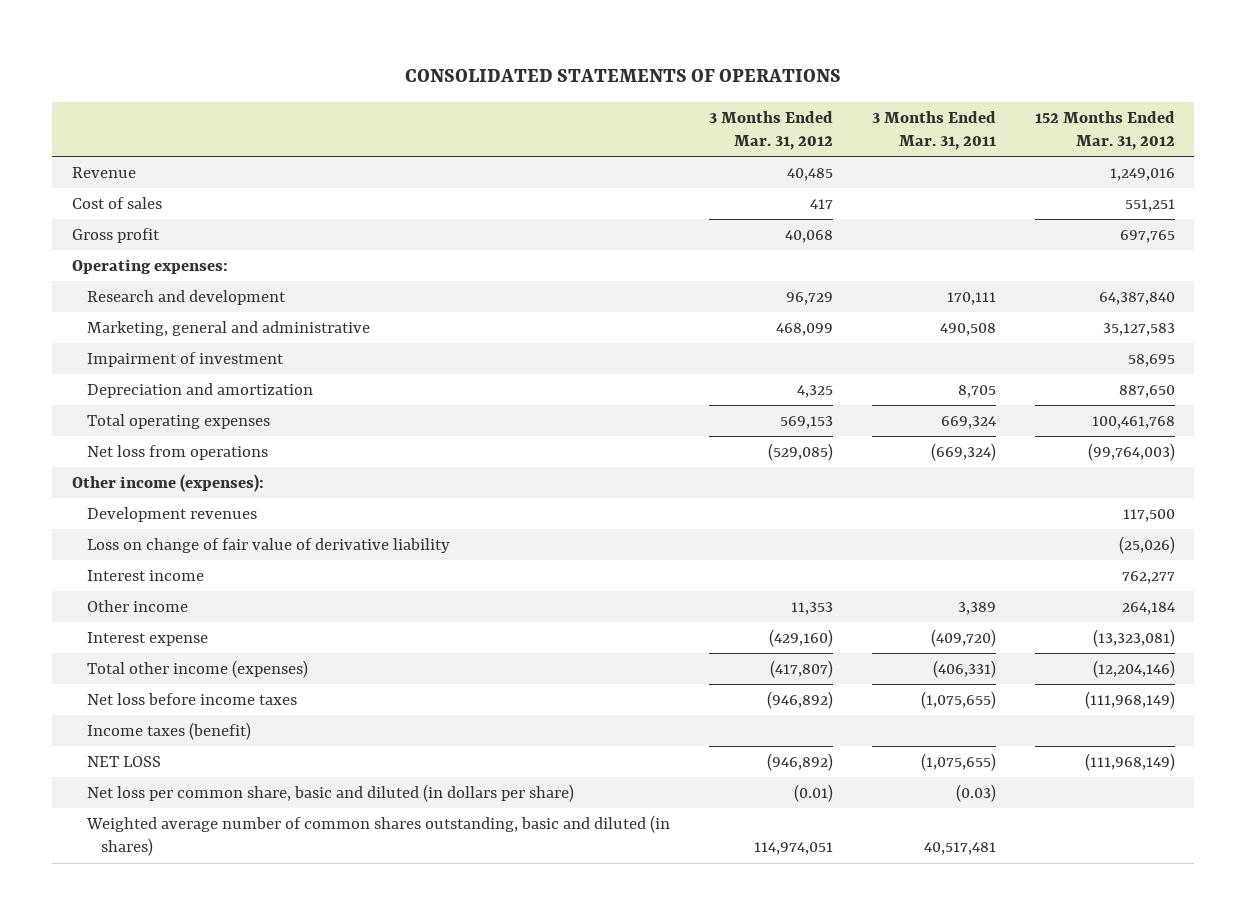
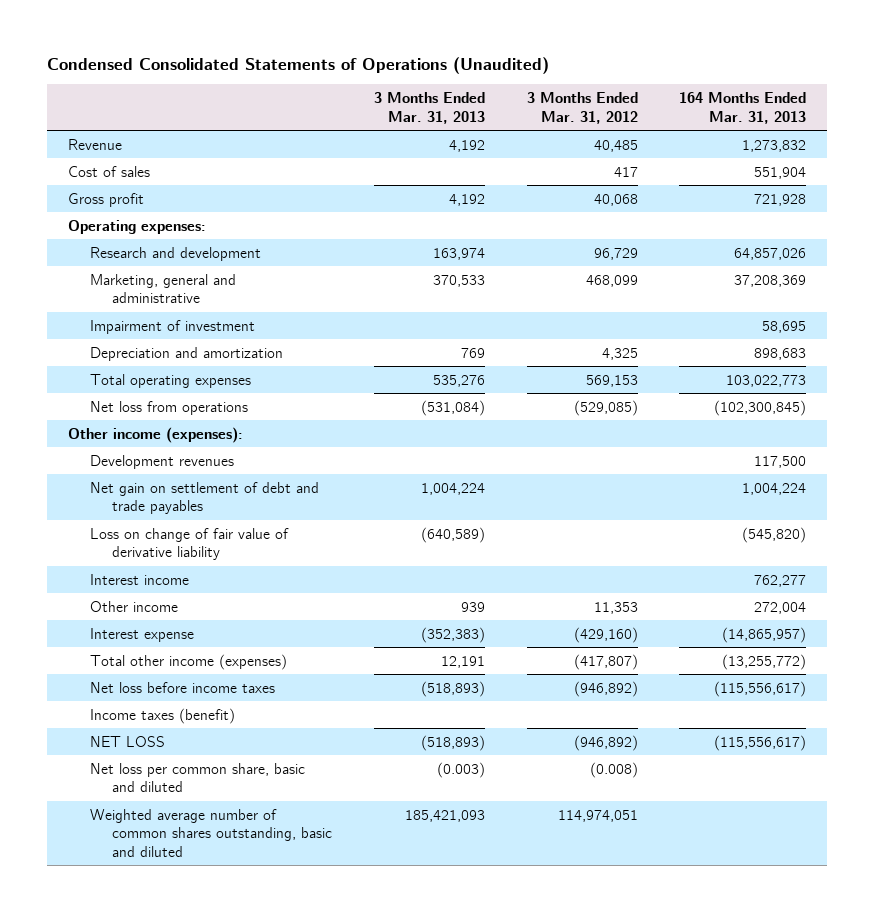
- CONSOLIDATED STATEMENTS OF OPERATIONS
+ Condensed Consolidated Statements of Operations (Unaudited)
- | 3 Months Ended Mar. 31, 2012 | 3 Months Ended Mar. 31, 2011 | 152 Months Ended Mar. 31, 2012
+ | 3 Months Ended Mar. 31, 2013 | 3 Months Ended Mar. 31, 2012 | 164 Months Ended Mar. 31, 2013
+ Net gain on settlement of debt and trade payables | 1,004,224 | | 1,004,224
- Net loss per common share, basic and diluted (in dollars per share) | (0.01) | (0.03) |
- Weighted average number of common shares outstanding, basic and diluted (in shares) | 114,974,051 | 40,517,481 |
+ Net loss per common share, basic and diluted | (0.003) | (0.008) |
+ Weighted average number of common shares outstanding, basic and diluted | 185,421,093 | 114,974,051 |

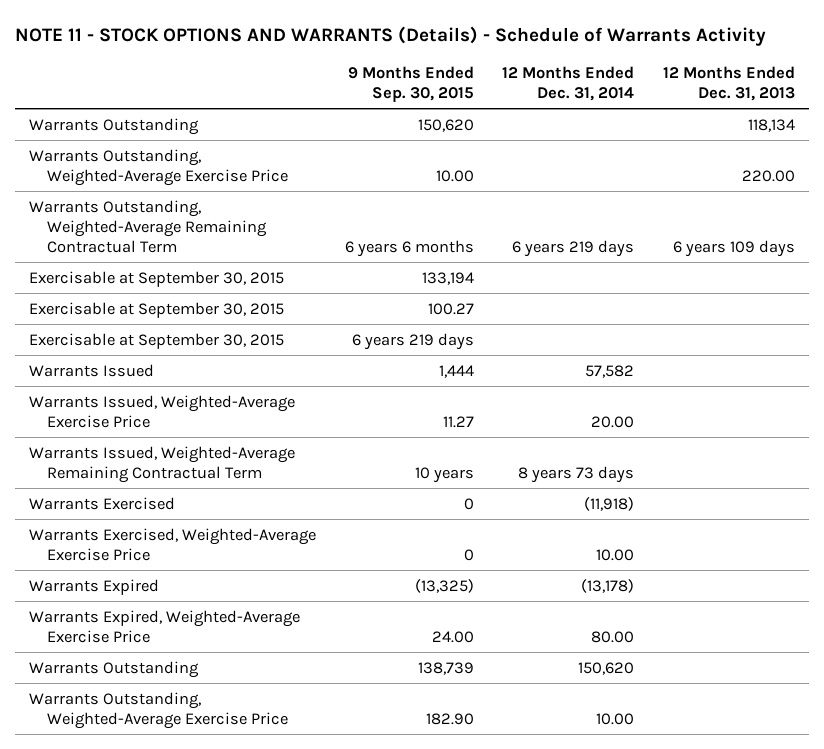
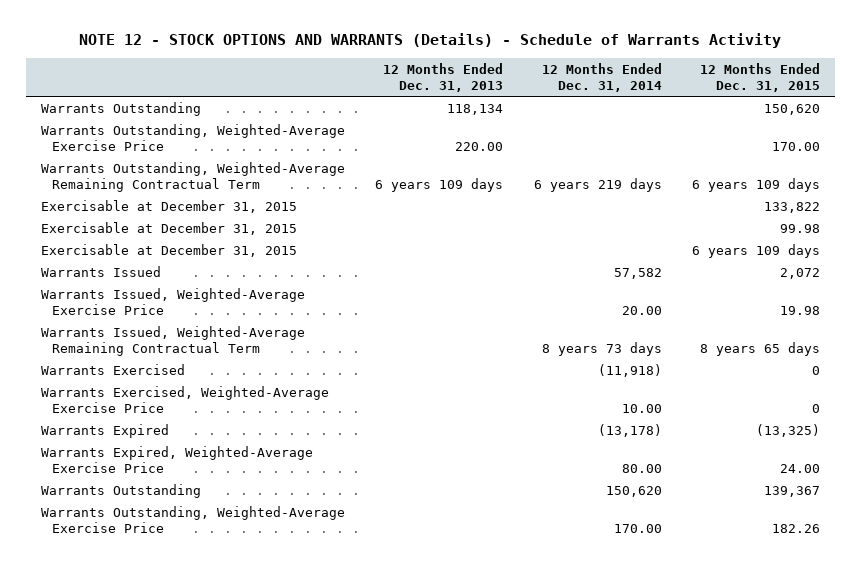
- NOTE 11 - STOCK OPTIONS AND WARRANTS (Details) - Schedule of Warrants Activity
+ NOTE 12 - STOCK OPTIONS AND WARRANTS (Details) - Schedule of Warrants Activity
- | 9 Months Ended Sep. 30, 2015 | 12 Months Ended Dec. 31, 2014 | 12 Months Ended Dec. 31, 2013
+ | 12 Months Ended Dec. 31, 2013 | 12 Months Ended Dec. 31, 2014 | 12 Months Ended Dec. 31, 2015
- Exercisable at September 30, 2015 | 133,194 | |
- Exercisable at September 30, 2015 | 100.27 | |
- Exercisable at September 30, 2015 | 6 years 219 days | |
+ Exercisable at December 31, 2015 | | | 133,822
+ Exercisable at December 31, 2015 | | | 99.98
+ Exercisable at December 31, 2015 | | | 6 years 109 days
- Warrants Outstanding, Weighted-Average Exercise Price | 182.90 | 10.00 |
+ Warrants Outstanding, Weighted-Average Exercise Price | | 170.00 | 182.26

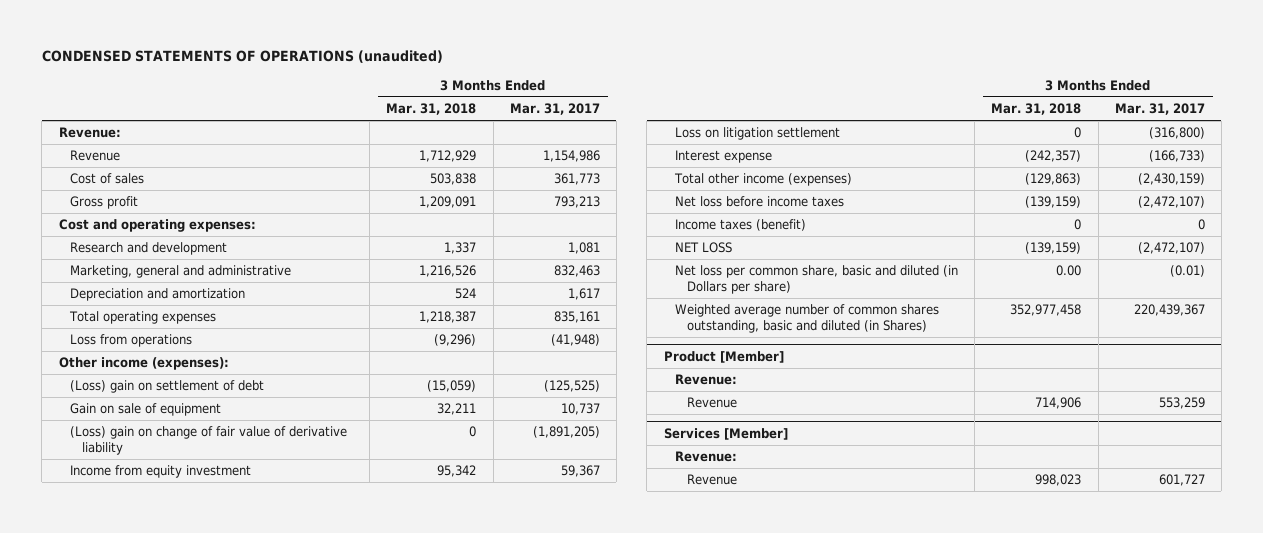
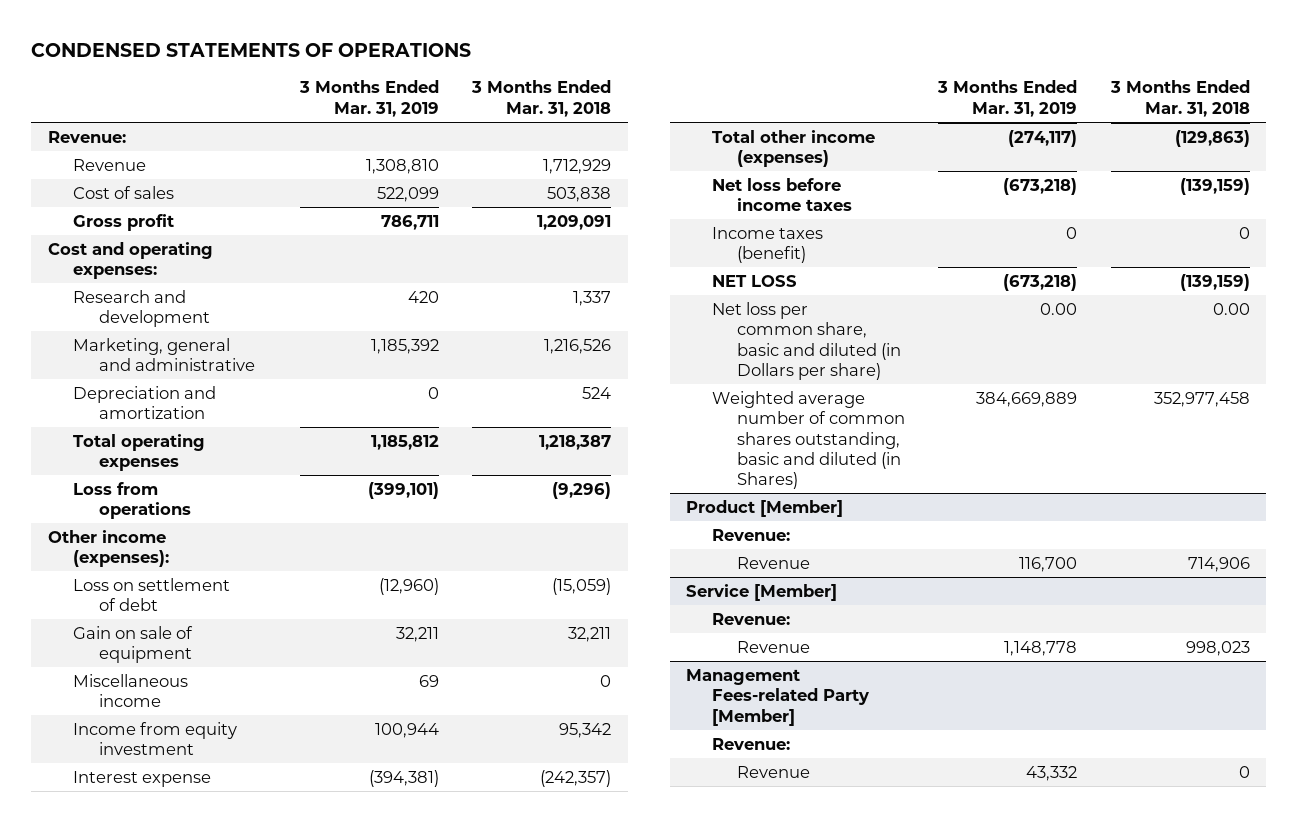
- CONDENSED STATEMENTS OF OPERATIONS (unaudited)
+ CONDENSED STATEMENTS OF OPERATIONS
- | 3 Months Ended Mar. 31, 2018 | 3 Months Ended Mar. 31, 2017
+ | 3 Months Ended Mar. 31, 2019 | 3 Months Ended Mar. 31, 2018
- (Loss) gain on settlement of debt | (15,059) | (125,525)
+ Loss on settlement of debt | (12,960) | (15,059)
- (Loss) gain on change of fair value of derivative liability | 0 | (1,891,205)
+ Miscellaneous income | 69 | 0
- Loss on litigation settlement | 0 | (316,800)
- Services [Member]
+ Service [Member]
+ Management Fees-related Party [Member]
+ Revenue:
+ Revenue | 43,332 | 0

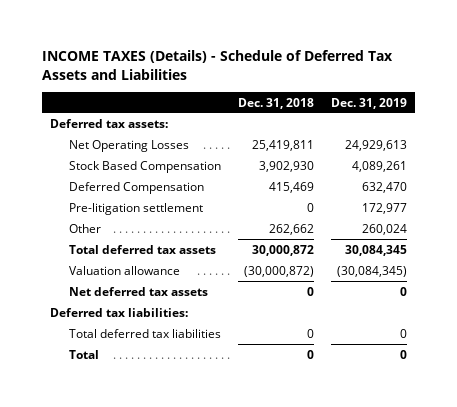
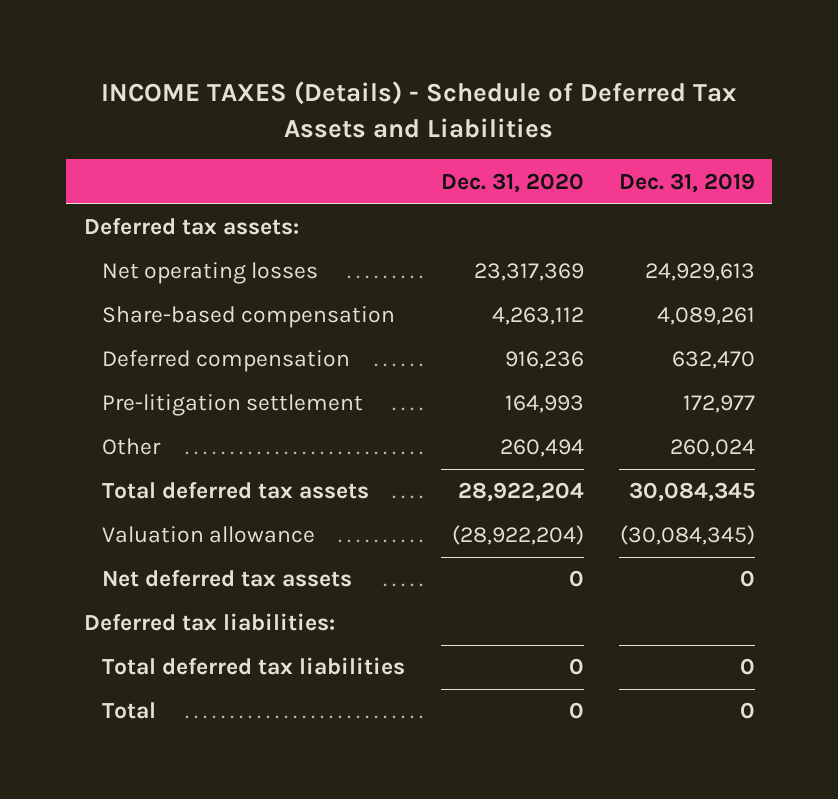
- | Dec. 31, 2018 | Dec. 31, 2019
+ | Dec. 31, 2020 | Dec. 31, 2019
- Net Operating Losses | 25,419,811 | 24,929,613
- Stock Based Compensation | 3,902,930 | 4,089,261
- Deferred Compensation | 415,469 | 632,470
+ Net operating losses | 23,317,369 | 24,929,613
+ Share-based compensation | 4,263,112 | 4,089,261
+ Deferred compensation | 916,236 | 632,470

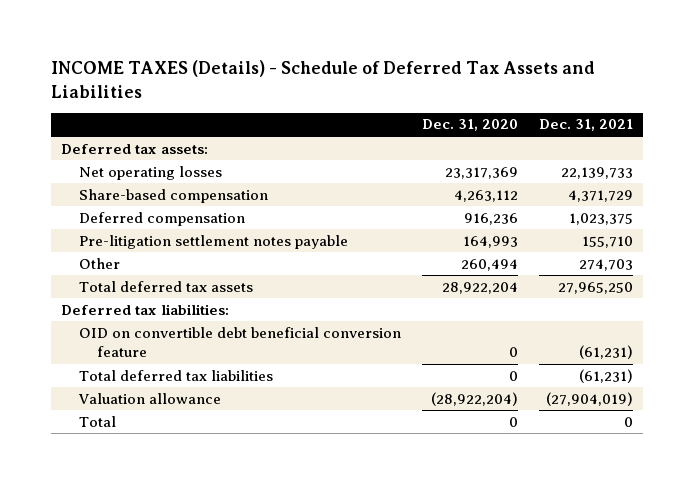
- | Dec. 31, 2020 | Dec. 31, 2019
+ | Dec. 31, 2020 | Dec. 31, 2021
- Pre-litigation settlement | 164,993 | 172,977
+ Pre-litigation settlement notes payable | 164,993 | 155,710
- Net deferred tax assets | 0 | 0
+ OID on convertible debt beneficial conversion feature | 0 | (61,231)
moved down: Valuation allowance | (28,922,204) | (27,904,019)

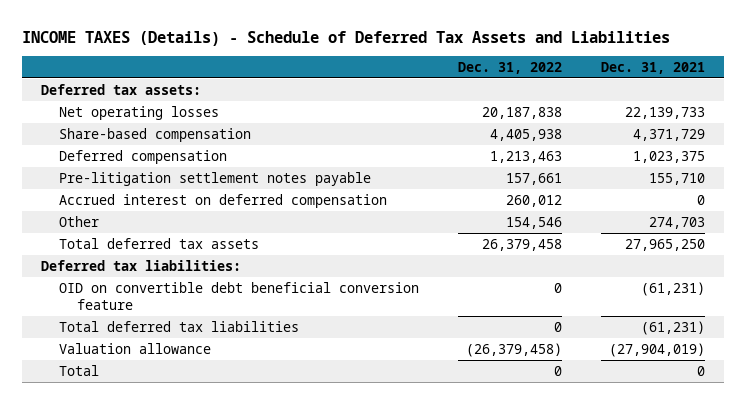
- | Dec. 31, 2020 | Dec. 31, 2021
+ | Dec. 31, 2022 | Dec. 31, 2021
+ Accrued interest on deferred compensation | 260,012 | 0

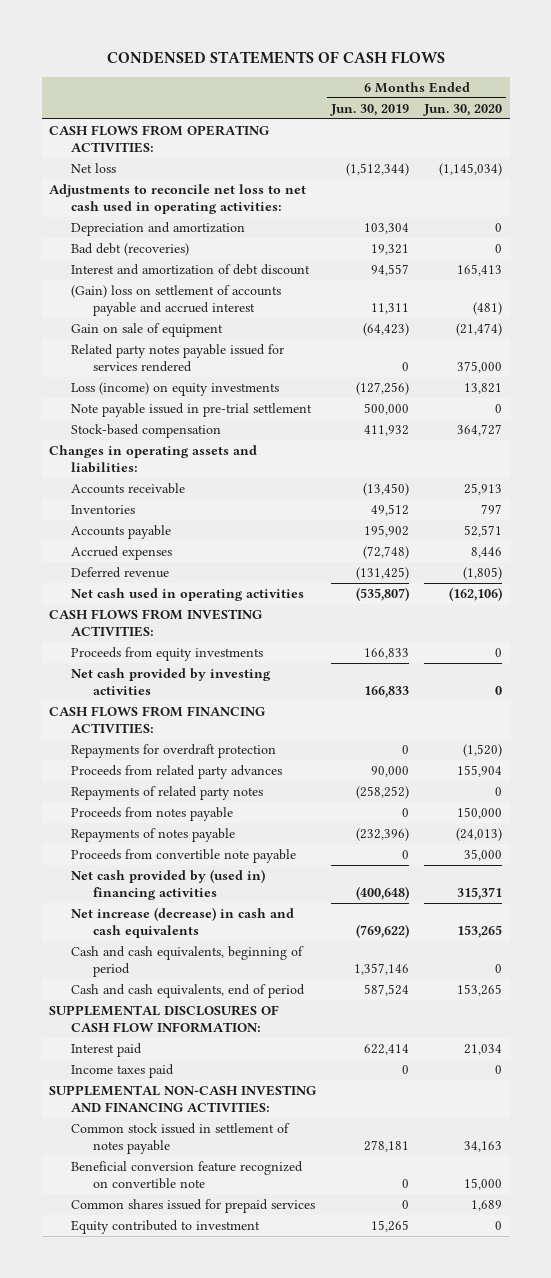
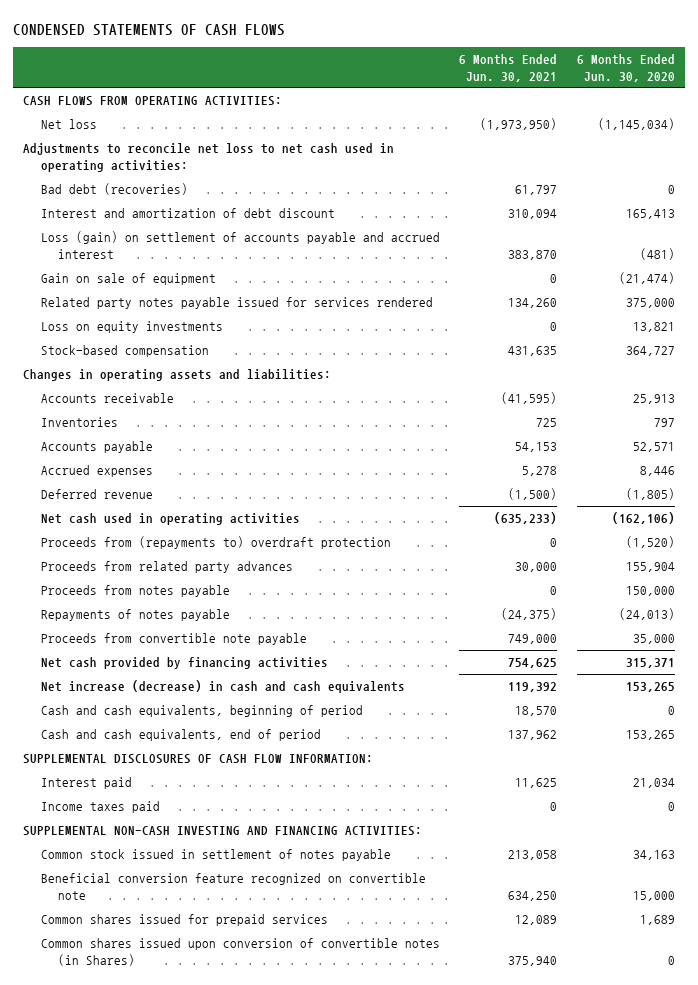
- | 6 Months Ended Jun. 30, 2019 | 6 Months Ended Jun. 30, 2020
+ | 6 Months Ended Jun. 30, 2021 | 6 Months Ended Jun. 30, 2020
- Depreciation and amortization | 103,304 | 0
- (Gain) loss on settlement of accounts payable and accrued interest | 11,311 | (481)
+ Loss (gain) on settlement of accounts payable and accrued interest | 383,870 | (481)
- Loss (income) on equity investments | (127,256) | 13,821
- Note payable issued in pre-trial settlement | 500,000 | 0
+ Loss on equity investments | 0 | 13,821
- CASH FLOWS FROM INVESTING ACTIVITIES:
- Proceeds from equity investments | 166,833 | 0
- Net cash provided by investing activities | 166,833 | 0
- CASH FLOWS FROM FINANCING ACTIVITIES:
- Repayments for overdraft protection | 0 | (1,520)
+ Proceeds from (repayments to) overdraft protection | 0 | (1,520)
- Repayments of related party notes | (258,252) | 0
- Net cash provided by (used in) financing activities | (400,648) | 315,371
+ Net cash provided by financing activities | 754,625 | 315,371
- Equity contributed to investment | 15,265 | 0
+ Common shares issued upon conversion of convertible notes (in Shares) | 375,940 | 0

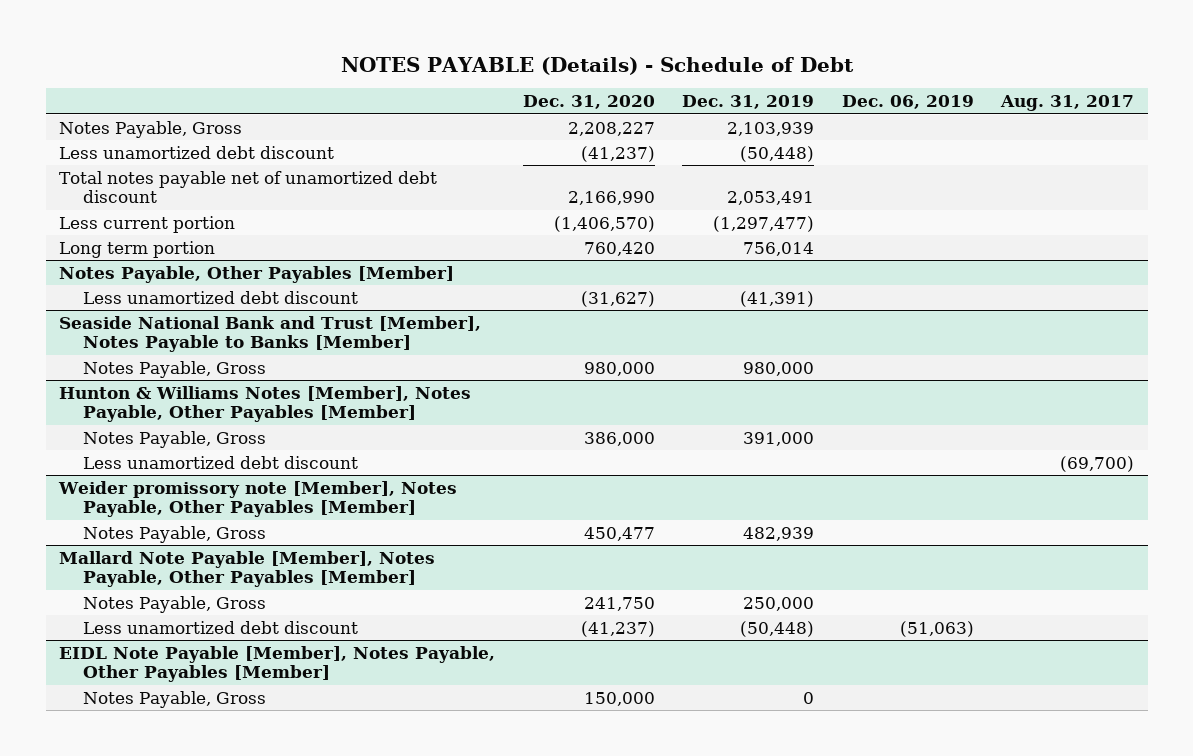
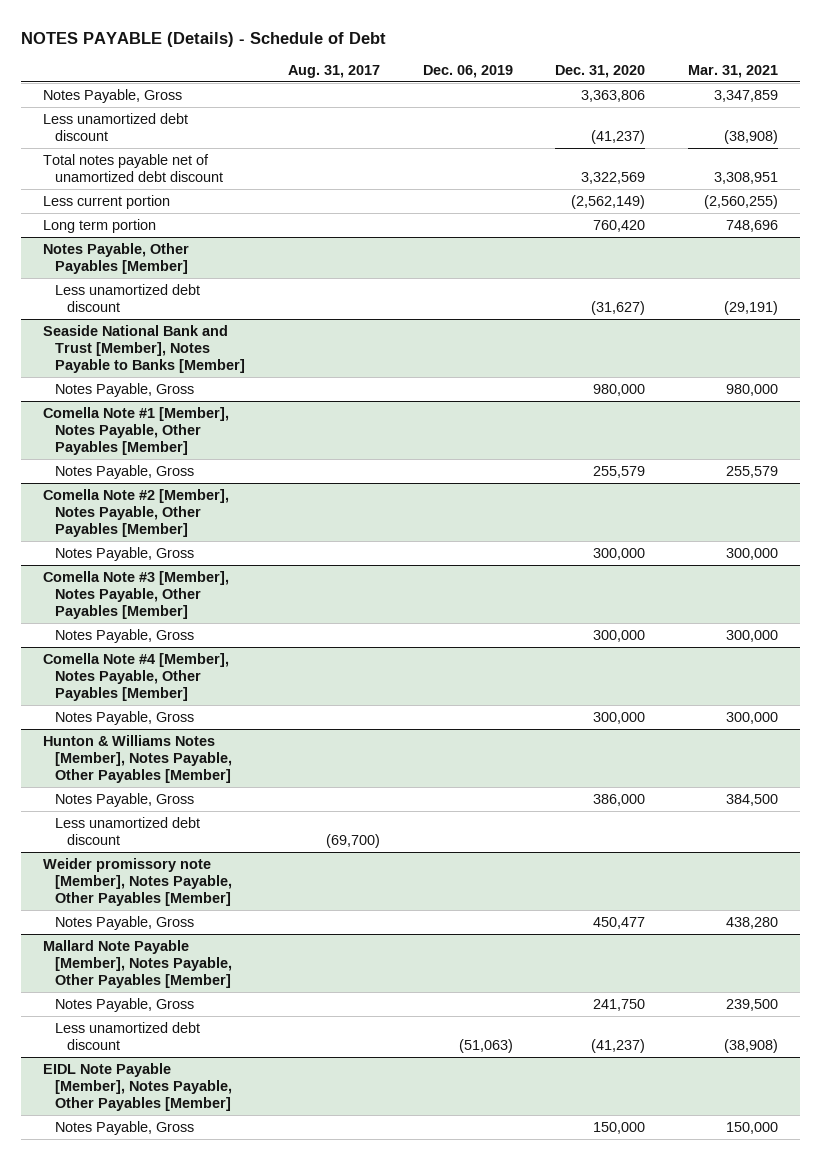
- | Dec. 31, 2020 | Dec. 31, 2019 | Dec. 06, 2019 | Aug. 31, 2017
+ | Aug. 31, 2017 | Dec. 06, 2019 | Dec. 31, 2020 | Mar. 31, 2021
- Notes Payable, Gross | 2,208,227 | 2,103,939 | |
+ Notes Payable, Gross | | | 3,363,806 | 3,347,859
- Total notes payable net of unamortized debt discount | 2,166,990 | 2,053,491 | |
- Less current portion | (1,406,570) | (1,297,477) | |
+ Total notes payable net of unamortized debt discount | | | 3,322,569 | 3,308,951
+ Less current portion | | | (2,562,149) | (2,560,255)
+ Comella Note #1 [Member], Notes Payable, Other Payables [Member]
+ Notes Payable, Gross | | | 255,579 | 255,579
+ Comella Note #2 [Member], Notes Payable, Other Payables [Member]
+ Notes Payable, Gross | | | 300,000 | 300,000
+ Comella Note #3 [Member], Notes Payable, Other Payables [Member]
+ Notes Payable, Gross | | | 300,000 | 300,000
+ Comella Note #4 [Member], Notes Payable, Other Payables [Member]
+ Notes Payable, Gross | | | 300,000 | 300,000

